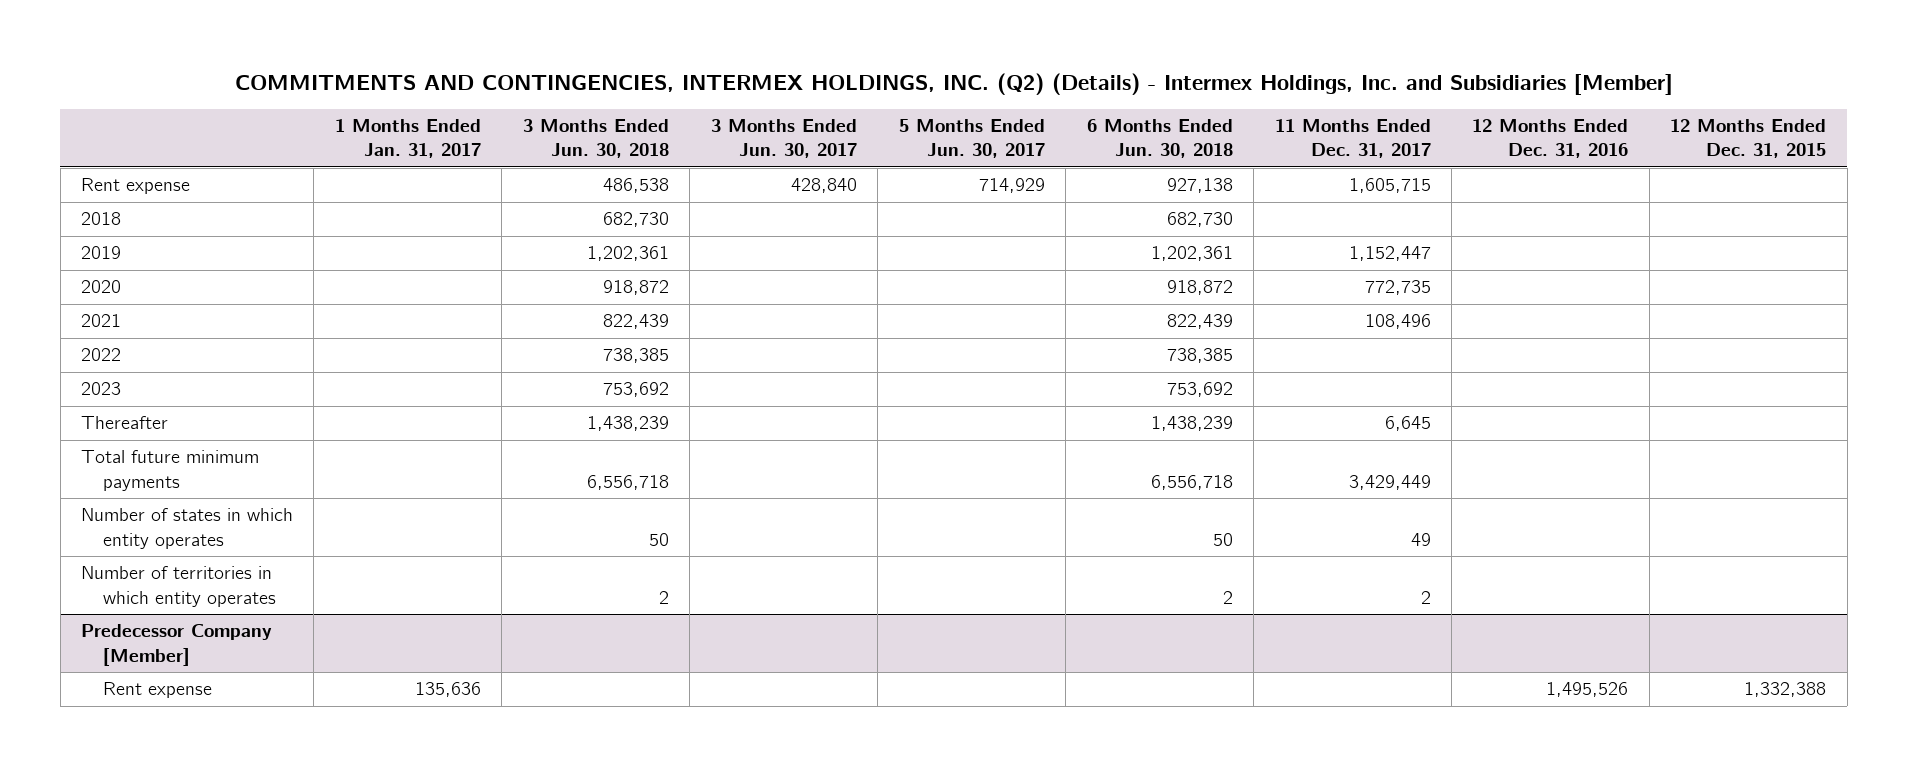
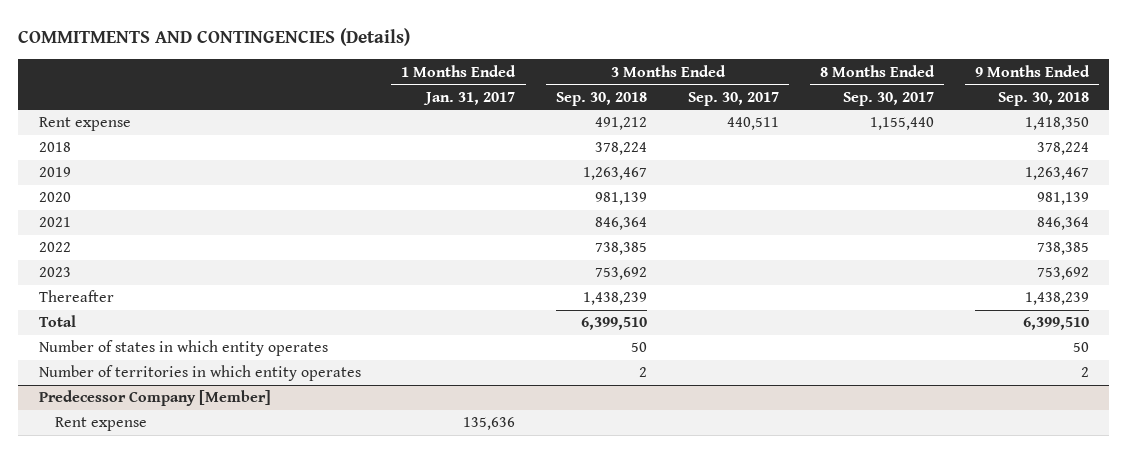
- COMMITMENTS AND CONTINGENCIES, INTERMEX HOLDINGS, INC. (Q2) (Details) - Intermex Holdings, Inc. and Subsidiaries [Member]
+ COMMITMENTS AND CONTINGENCIES (Details)
- | 1 Months Ended Jan. 31, 2017 | 3 Months Ended Jun. 30, 2018 | 3 Months Ended Jun. 30, 2017 | 5 Months Ended Jun. 30, 2017 | 6 Months Ended Jun. 30, 2018 | 11 Months Ended Dec. 31, 2017 | 12 Months Ended Dec. 31, 2016 | 12 Months Ended Dec. 31, 2015
+ | 1 Months Ended Jan. 31, 2017 | 3 Months Ended Sep. 30, 2018 | 3 Months Ended Sep. 30, 2017 | 8 Months Ended Sep. 30, 2017 | 9 Months Ended Sep. 30, 2018
- Total future minimum payments | | 6,556,718 | | | 6,556,718 | 3,429,449 | |
+ Total | | 6,399,510 | | | 6,399,510

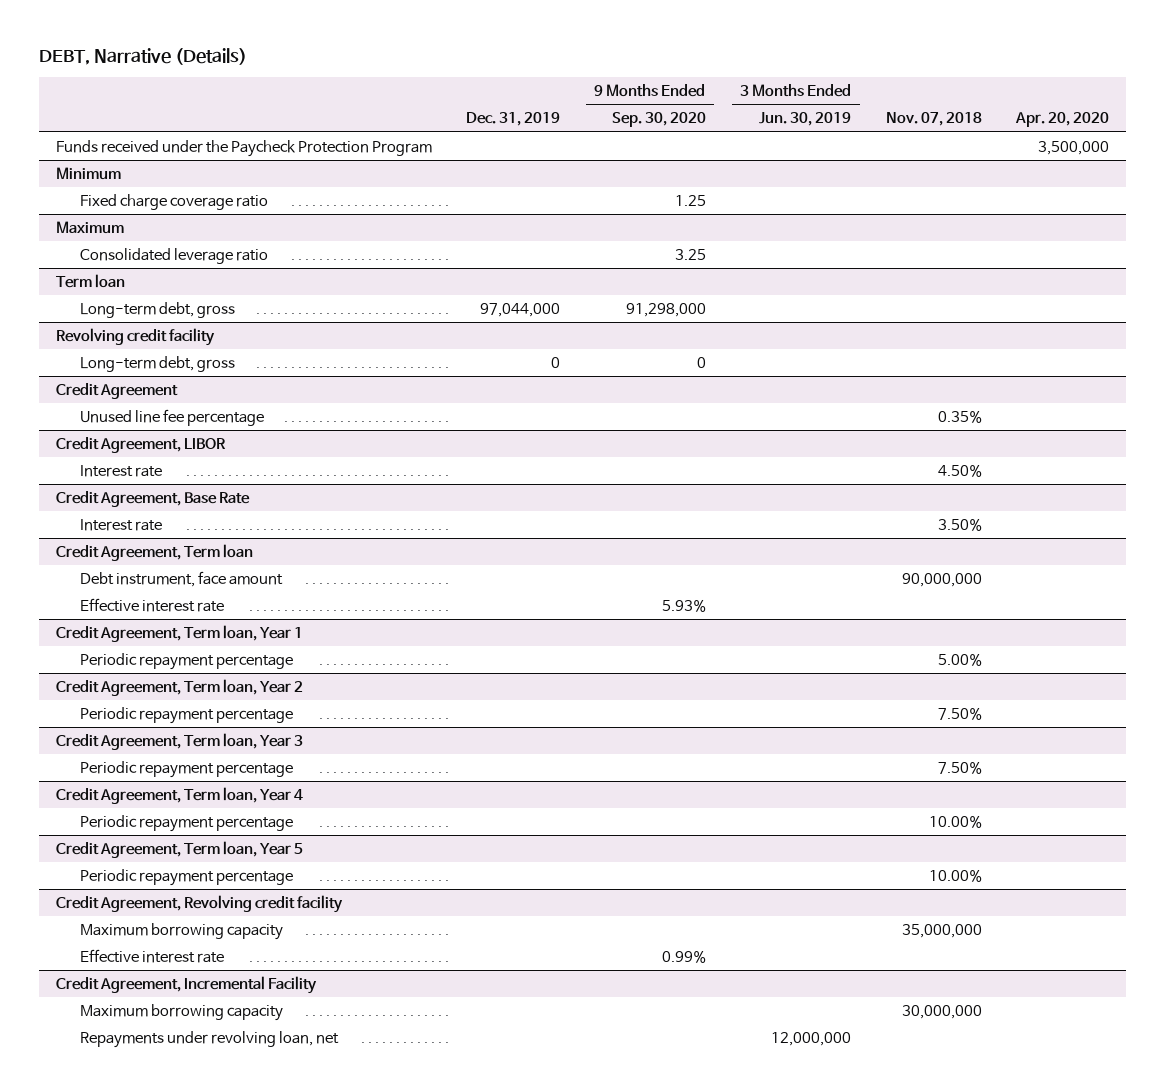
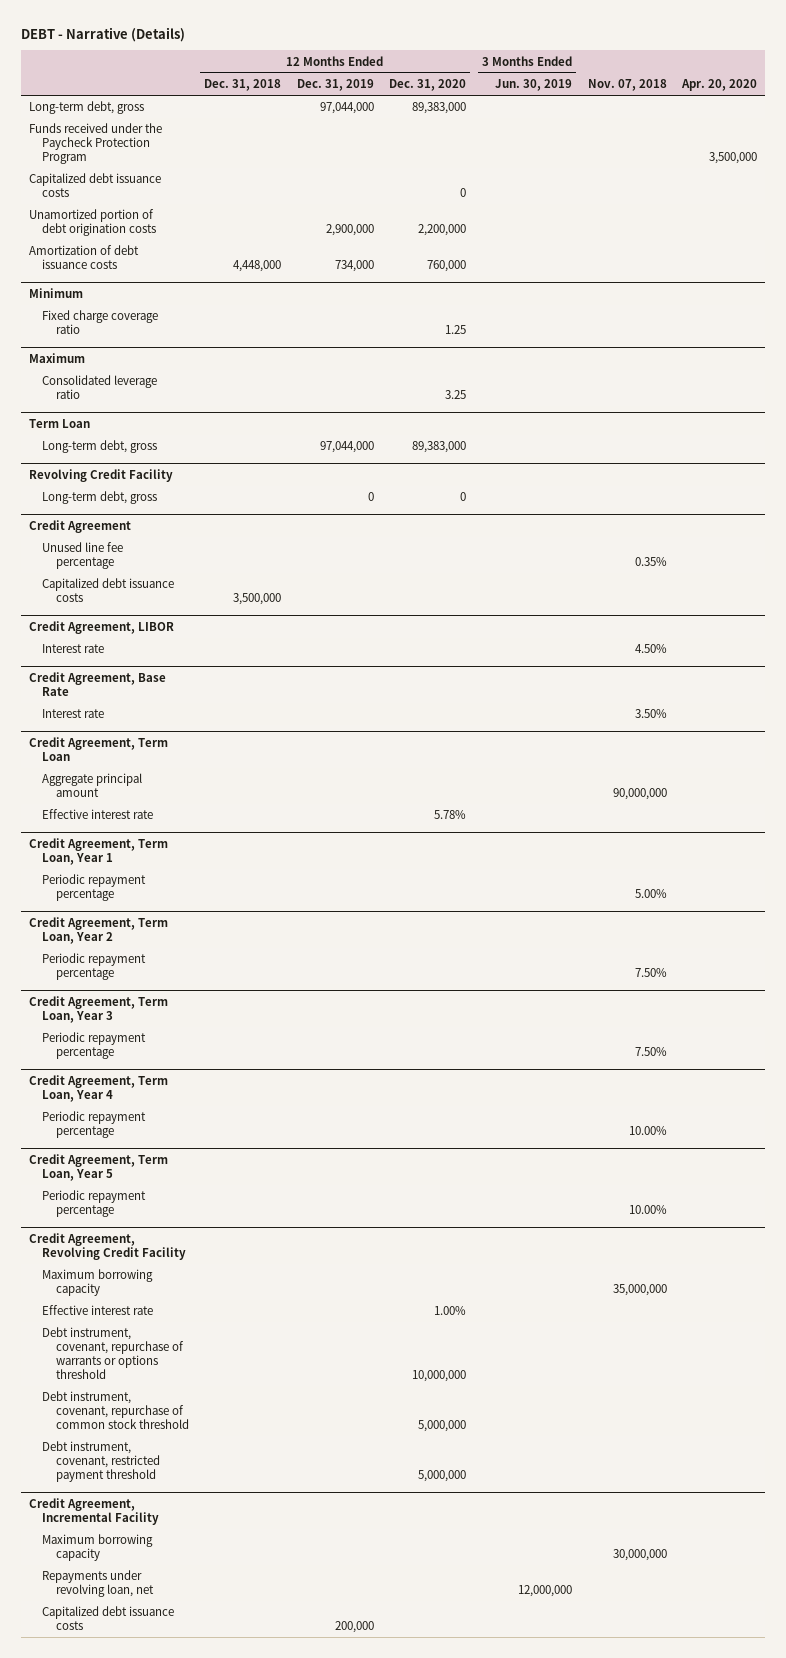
- DEBT, Narrative (Details)
+ DEBT - Narrative (Details)
- | Dec. 31, 2019 | 9 Months Ended Sep. 30, 2020 | 3 Months Ended Jun. 30, 2019 | Nov. 07, 2018 | Apr. 20, 2020
+ | 12 Months Ended Dec. 31, 2018 | 12 Months Ended Dec. 31, 2019 | 12 Months Ended Dec. 31, 2020 | 3 Months Ended Jun. 30, 2019 | Nov. 07, 2018 | Apr. 20, 2020
+ Long-term debt, gross | | 97,044,000 | 89,383,000 | | |
+ Capitalized debt issuance costs | | | 0 | | |
+ Unamortized portion of debt origination costs | | 2,900,000 | 2,200,000 | | |
+ Amortization of debt issuance costs | 4,448,000 | 734,000 | 760,000 | | |
- Term loan
+ Term Loan
- Revolving credit facility
+ Revolving Credit Facility
@ Credit Agreement
+ Capitalized debt issuance costs | 3,500,000 | | | | |
- Credit Agreement, Term loan
- Debt instrument, face amount | | | | 90,000,000 |
+ Credit Agreement, Term Loan
+ Aggregate principal amount | | | | | 90,000,000 |
- Credit Agreement, Term loan, Year 1
+ Credit Agreement, Term Loan, Year 1
- Credit Agreement, Term loan, Year 2
+ Credit Agreement, Term Loan, Year 2
- Credit Agreement, Term loan, Year 3
+ Credit Agreement, Term Loan, Year 3
- Credit Agreement, Term loan, Year 4
+ Credit Agreement, Term Loan, Year 4
- Credit Agreement, Term loan, Year 5
+ Credit Agreement, Term Loan, Year 5
- Credit Agreement, Revolving credit facility
+ Credit Agreement, Revolving Credit Facility
+ Debt instrument, covenant, repurchase of warrants or options threshold | | | 10,000,000 | | |
+ Debt instrument, covenant, repurchase of common stock threshold | | | 5,000,000 | | |
+ Debt instrument, covenant, restricted payment threshold | | | 5,000,000 | | |
@ Credit Agreement, Incremental Facility
+ Capitalized debt issuance costs | | 200,000 | | | |

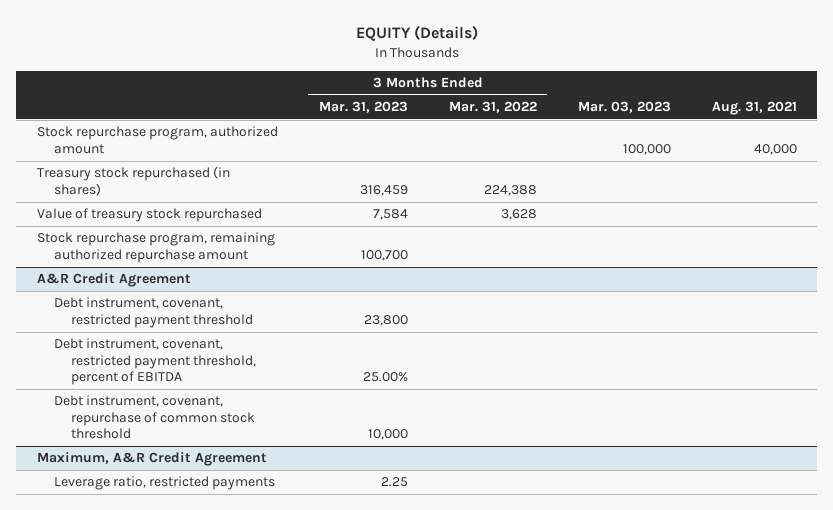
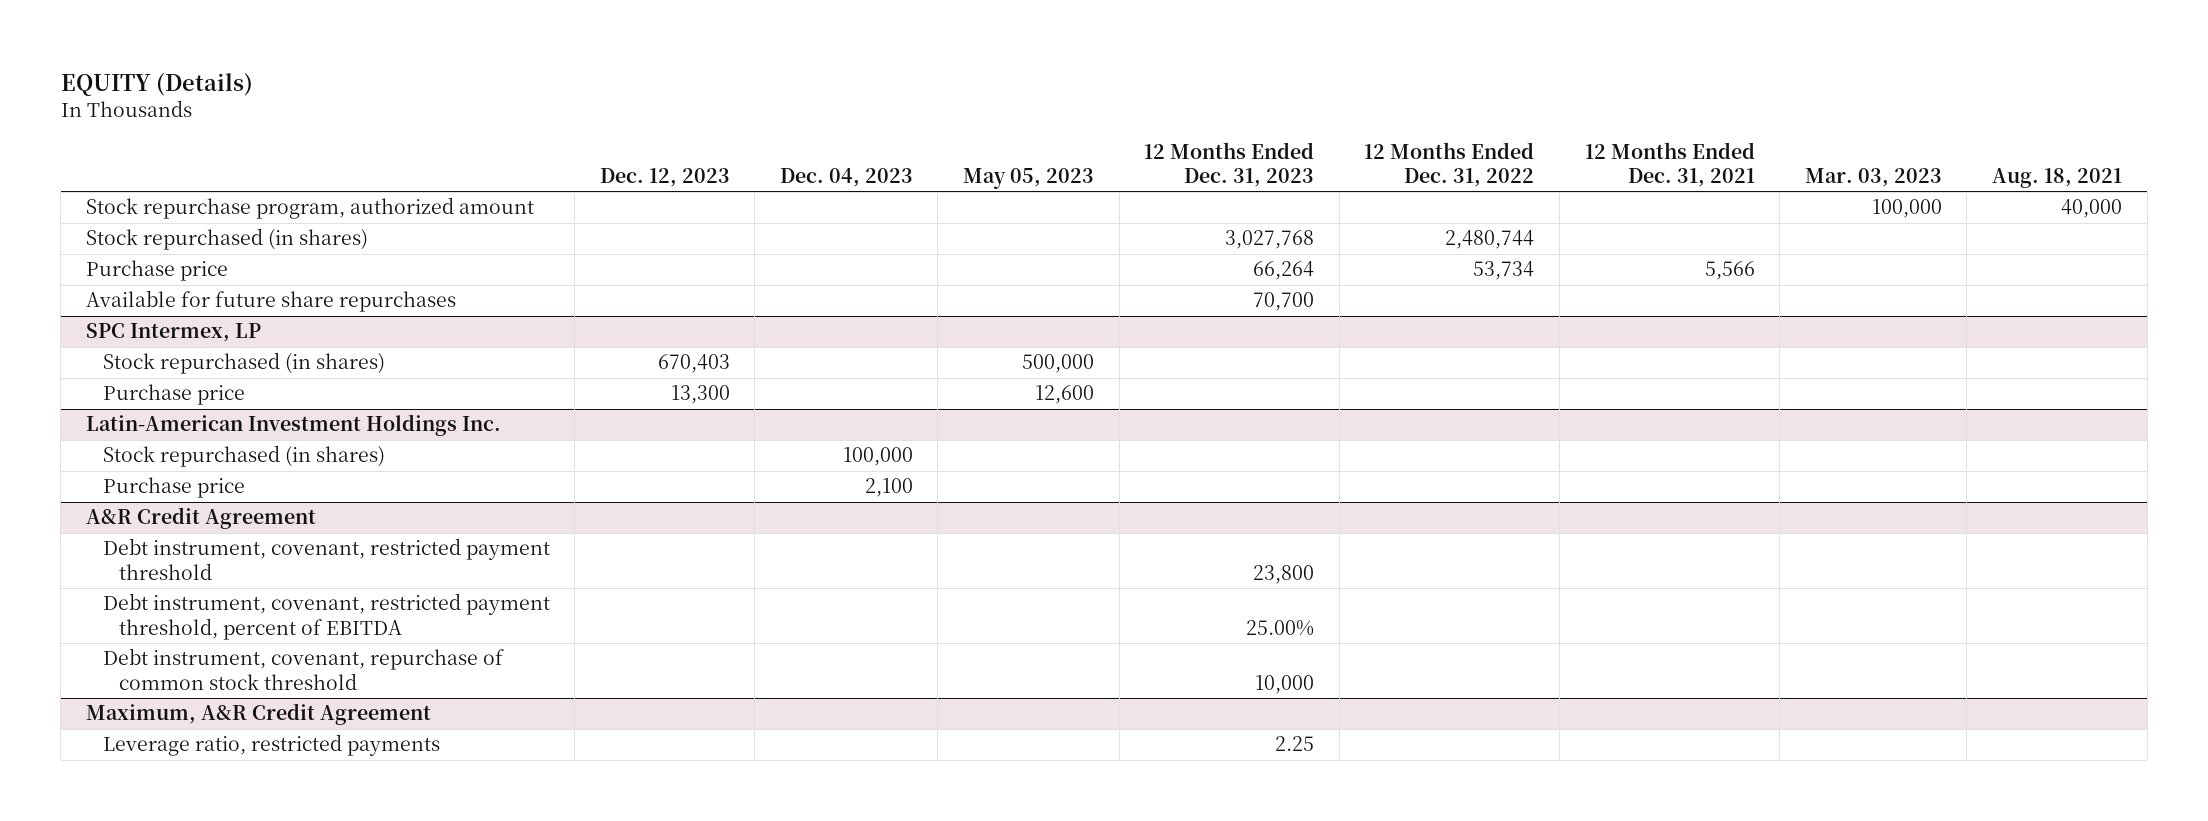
- | 3 Months Ended Mar. 31, 2023 | 3 Months Ended Mar. 31, 2022 | Mar. 03, 2023 | Aug. 31, 2021
+ | Dec. 12, 2023 | Dec. 04, 2023 | May 05, 2023 | 12 Months Ended Dec. 31, 2023 | 12 Months Ended Dec. 31, 2022 | 12 Months Ended Dec. 31, 2021 | Mar. 03, 2023 | Aug. 18, 2021
- Treasury stock repurchased (in shares) | 316,459 | 224,388 | |
- Value of treasury stock repurchased | 7,584 | 3,628 | |
- Stock repurchase program, remaining authorized repurchase amount | 100,700 | | |
+ Stock repurchased (in shares) | | | | 3,027,768 | 2,480,744 | | |
+ Purchase price | | | | 66,264 | 53,734 | 5,566 | |
+ Available for future share repurchases | | | | 70,700 | | | |
+ SPC Intermex, LP
+ Stock repurchased (in shares) | 670,403 | | 500,000 | | | | |
+ Purchase price | 13,300 | | 12,600 | | | | |
+ Latin-American Investment Holdings Inc.
+ Stock repurchased (in shares) | | 100,000 | | | | | |
+ Purchase price | | 2,100 | | | | | |

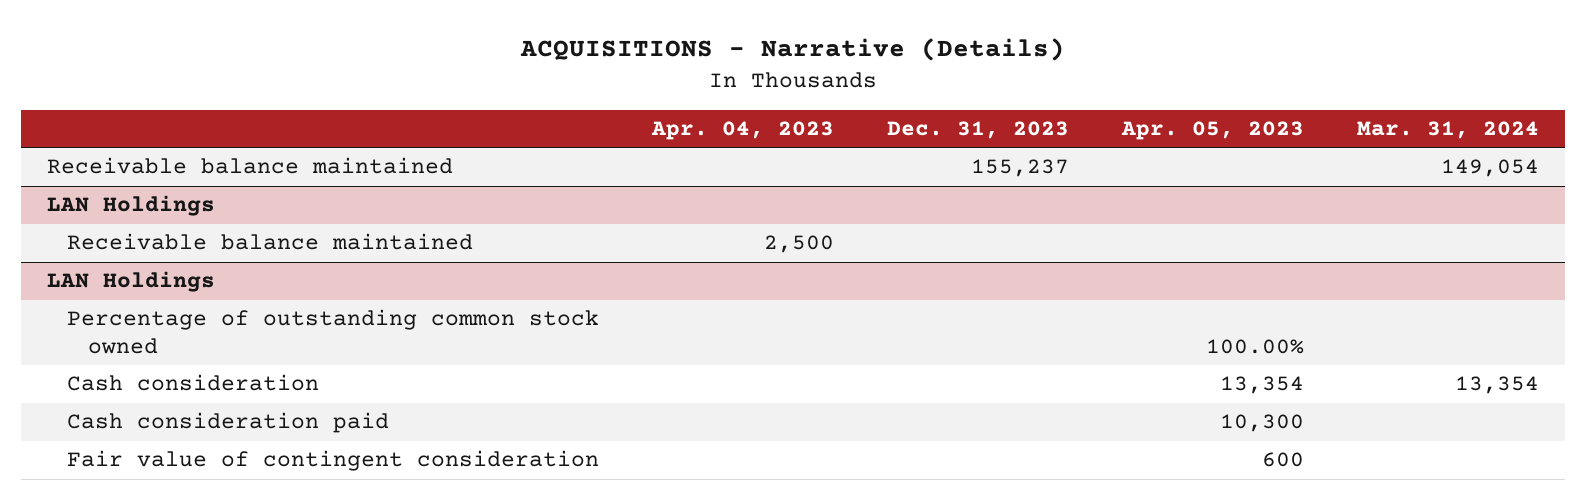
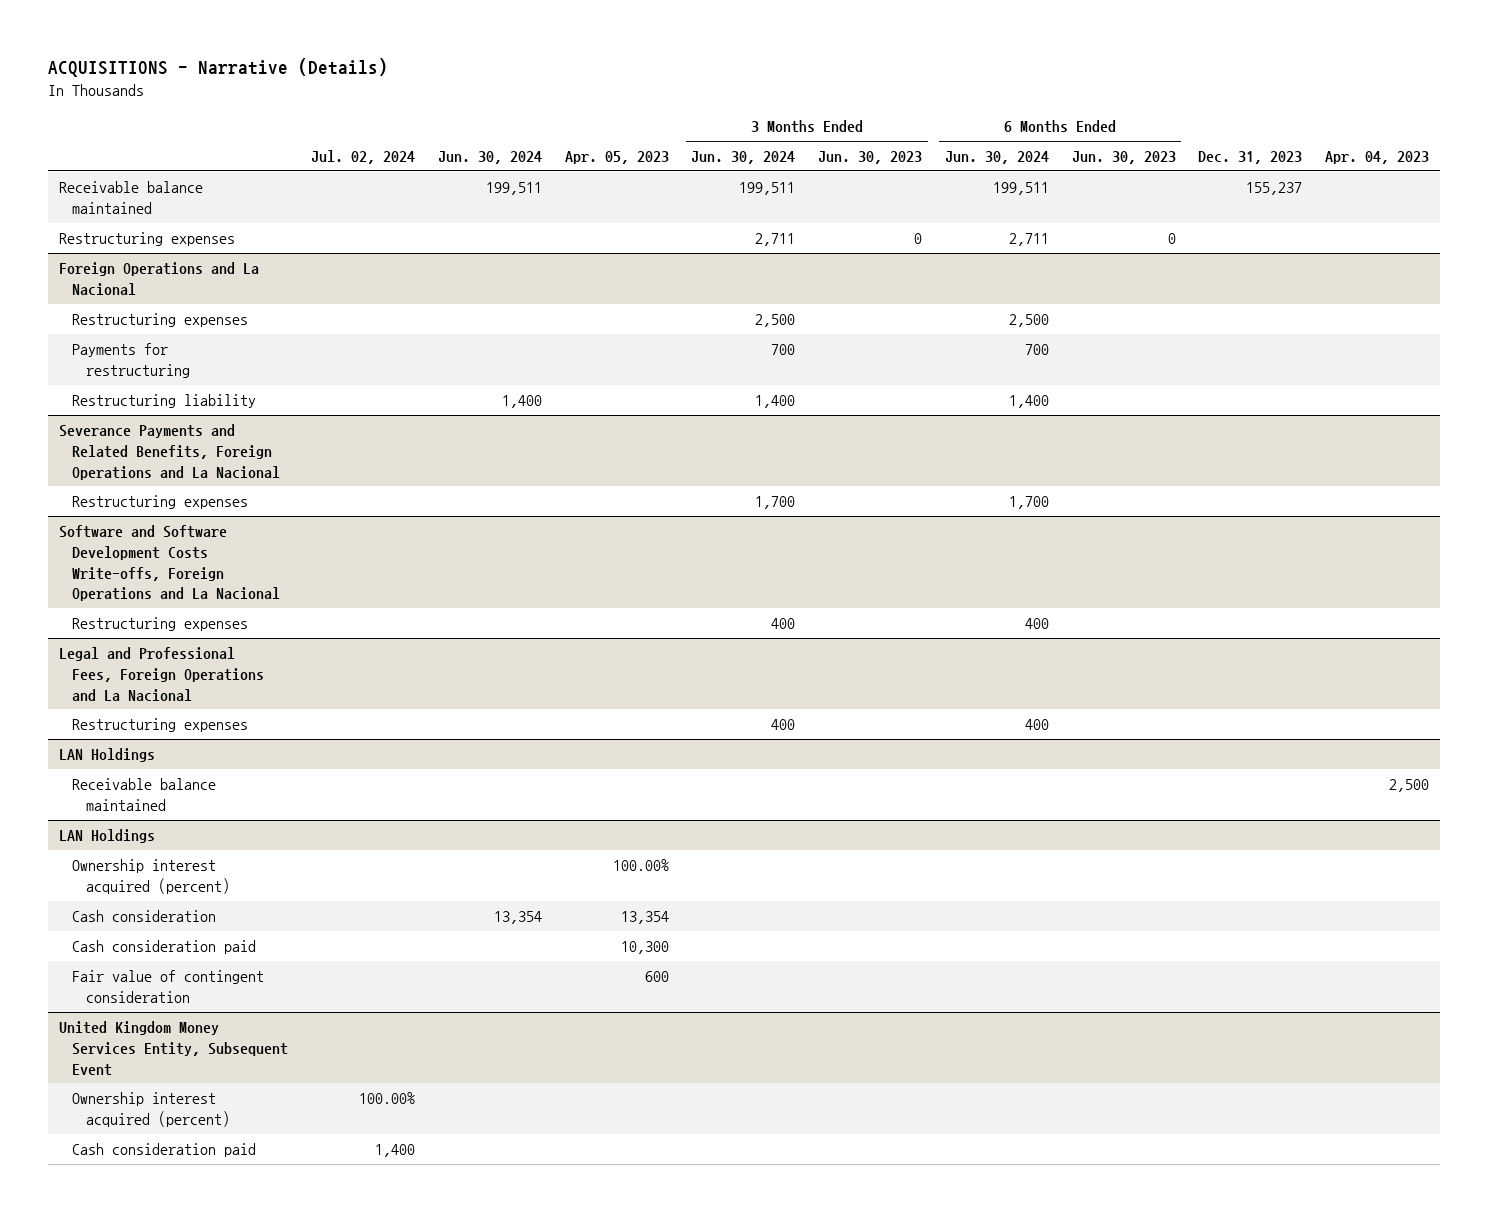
- | Apr. 04, 2023 | Dec. 31, 2023 | Apr. 05, 2023 | Mar. 31, 2024
+ | Jul. 02, 2024 | Jun. 30, 2024 | Apr. 05, 2023 | 3 Months Ended Jun. 30, 2024 | 3 Months Ended Jun. 30, 2023 | 6 Months Ended Jun. 30, 2024 | 6 Months Ended Jun. 30, 2023 | Dec. 31, 2023 | Apr. 04, 2023
+ Restructuring expenses | | | | 2,711 | 0 | 2,711 | 0 | |
+ Foreign Operations and La Nacional
+ Restructuring expenses | | | | 2,500 | | 2,500 | | |
+ Payments for restructuring | | | | 700 | | 700 | | |
+ Restructuring liability | | 1,400 | | 1,400 | | 1,400 | | |
+ Severance Payments and Related Benefits, Foreign Operations and La Nacional
+ Restructuring expenses | | | | 1,700 | | 1,700 | | |
+ Software and Software Development Costs Write-offs, Foreign Operations and La Nacional
+ Restructuring expenses | | | | 400 | | 400 | | |
+ Legal and Professional Fees, Foreign Operations and La Nacional
+ Restructuring expenses | | | | 400 | | 400 | | |
@ LAN Holdings
- Percentage of outstanding common stock owned | | | 100.00% |
+ Ownership interest acquired (percent) | | | 100.00% | | | | | |
+ United Kingdom Money Services Entity, Subsequent Event
+ Ownership interest acquired (percent) | 100.00% | | | | | | | |
+ Cash consideration paid | 1,400 | | | | | | | |

